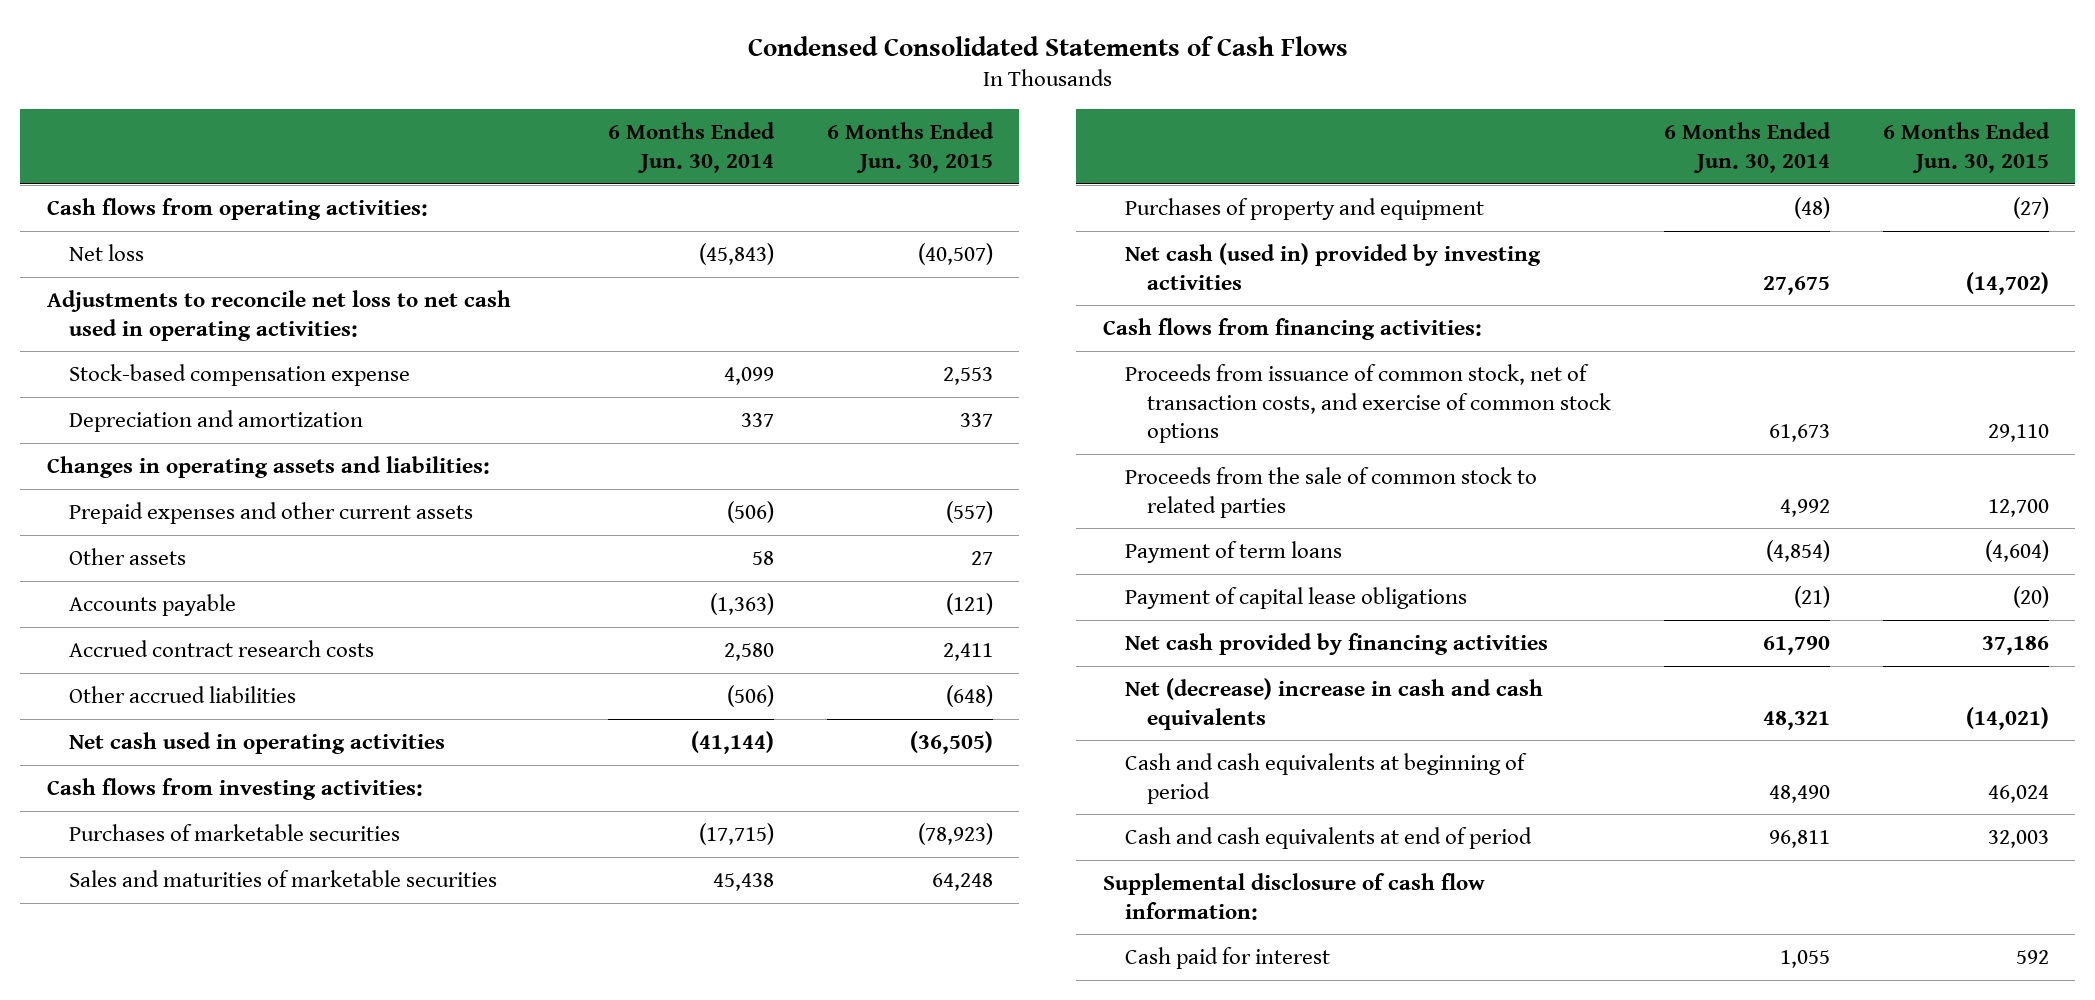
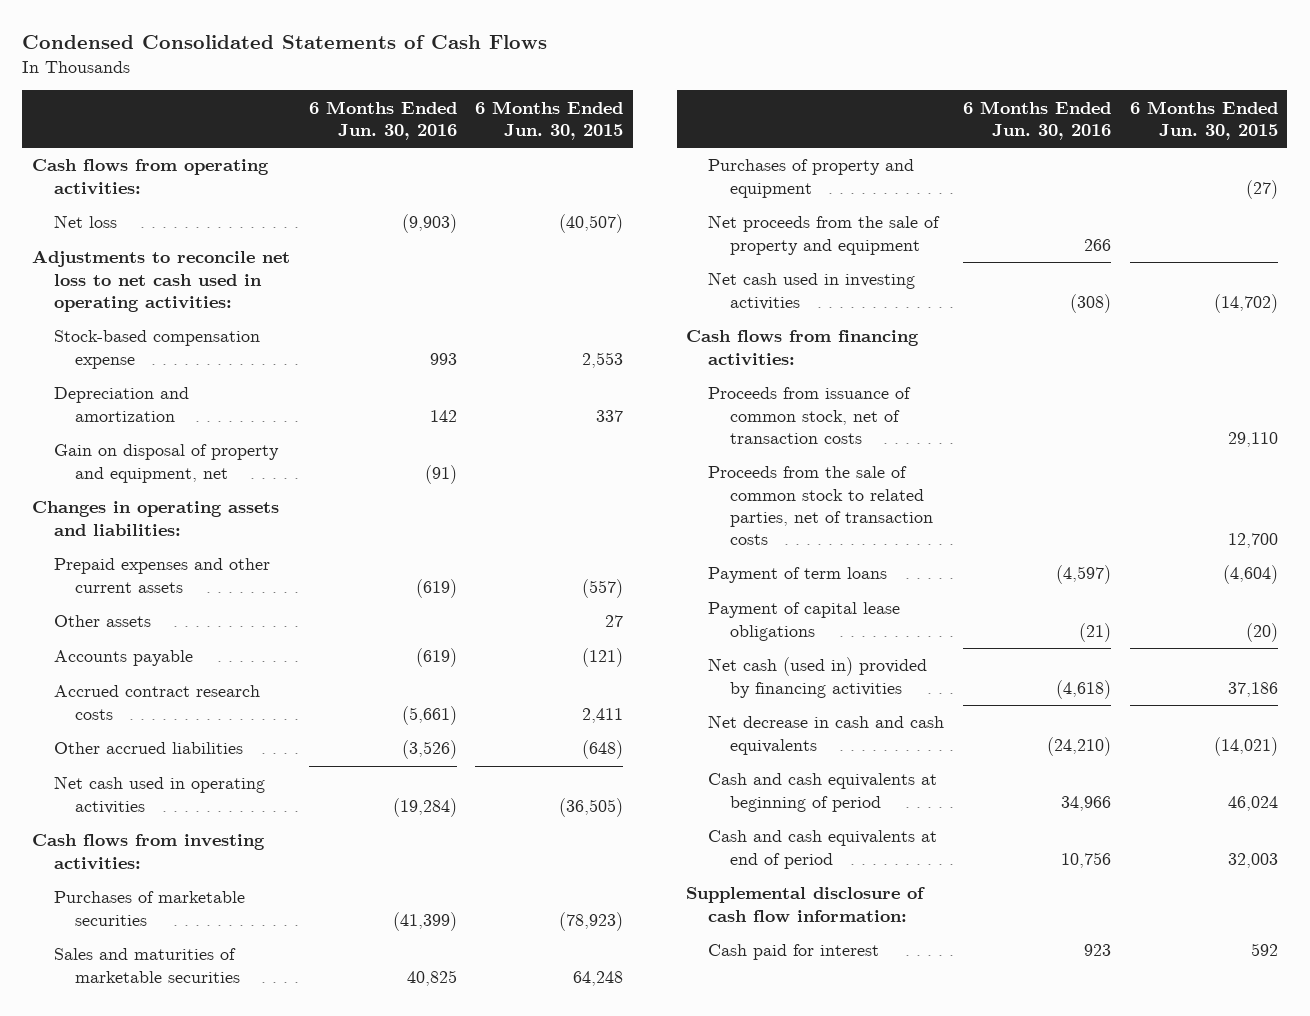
- | 6 Months Ended Jun. 30, 2014 | 6 Months Ended Jun. 30, 2015
+ | 6 Months Ended Jun. 30, 2016 | 6 Months Ended Jun. 30, 2015
+ Gain on disposal of property and equipment, net | (91) |
- Net cash (used in) provided by investing activities | 27,675 | (14,702)
+ Net proceeds from the sale of property and equipment | 266 |
+ Net cash used in investing activities | (308) | (14,702)
- Proceeds from issuance of common stock, net of transaction costs, and exercise of common stock options | 61,673 | 29,110
- Proceeds from the sale of common stock to related parties | 4,992 | 12,700
+ Proceeds from issuance of common stock, net of transaction costs | | 29,110
+ Proceeds from the sale of common stock to related parties, net of transaction costs | | 12,700
- Net cash provided by financing activities | 61,790 | 37,186
- Net (decrease) increase in cash and cash equivalents | 48,321 | (14,021)
+ Net cash (used in) provided by financing activities | (4,618) | 37,186
+ Net decrease in cash and cash equivalents | (24,210) | (14,021)

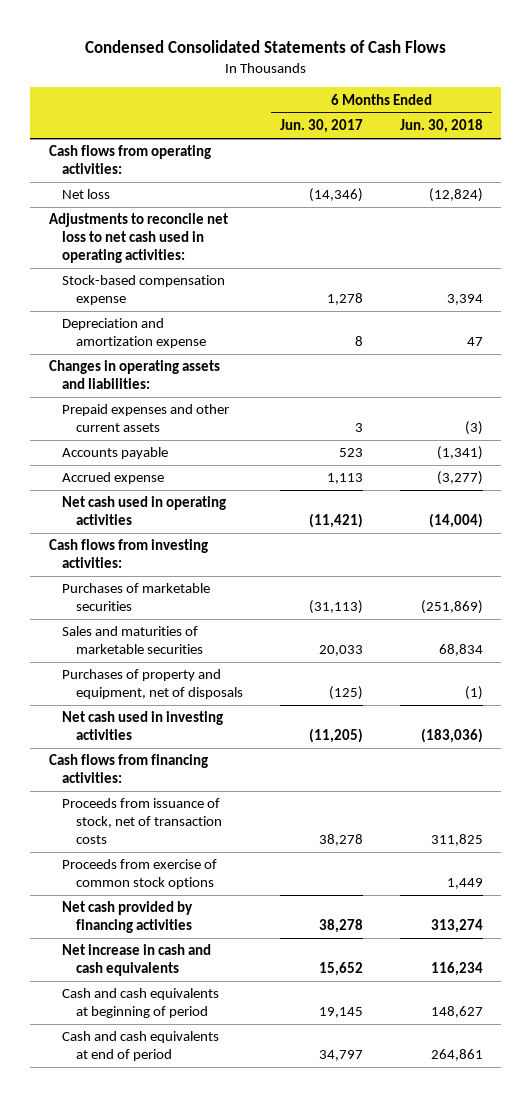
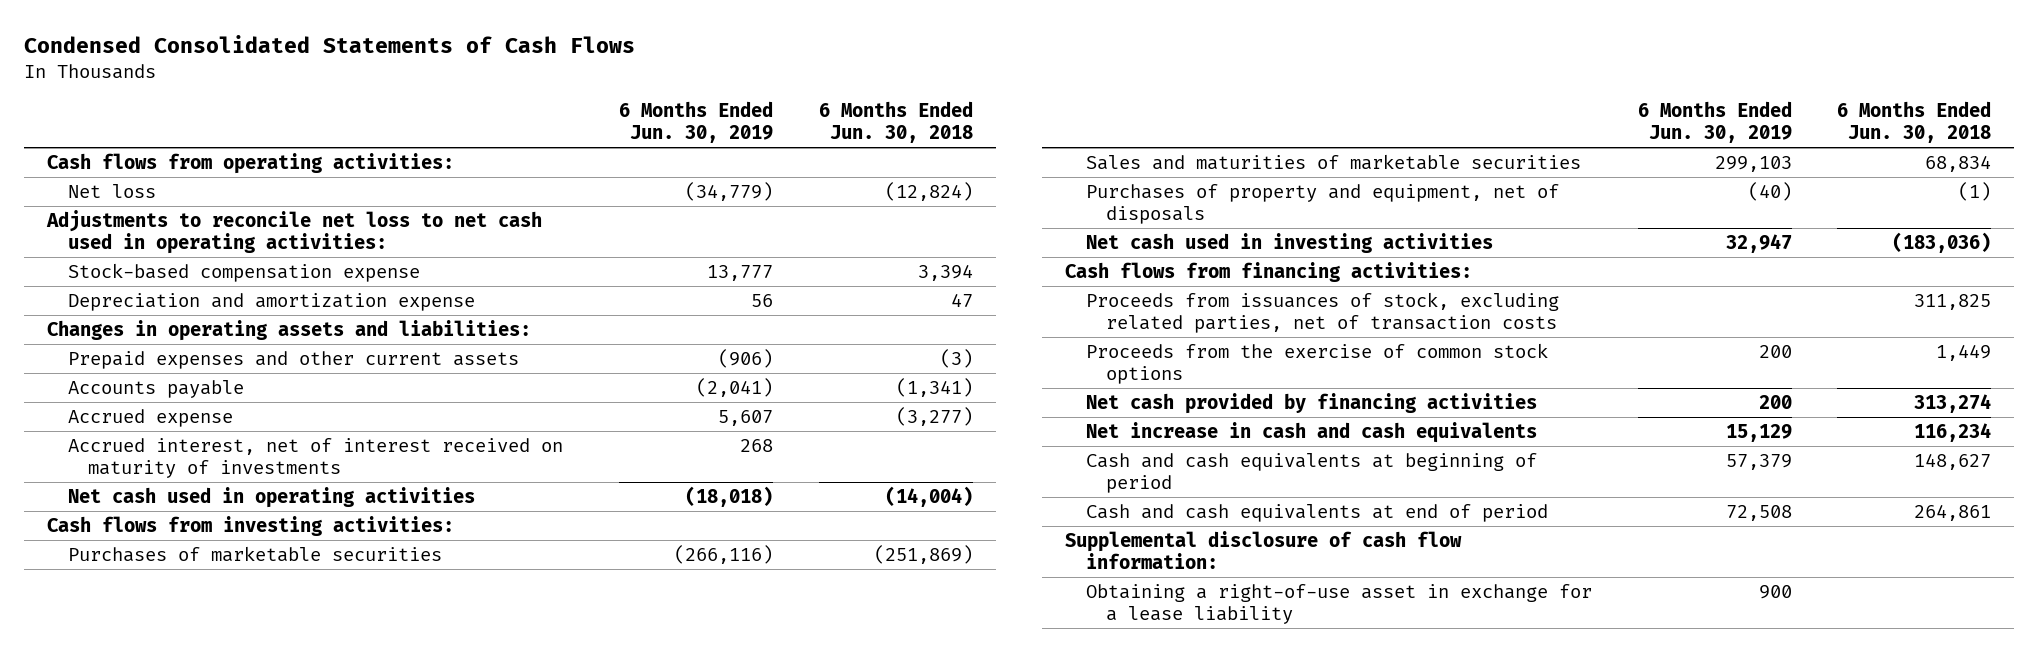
- | 6 Months Ended Jun. 30, 2017 | 6 Months Ended Jun. 30, 2018
+ | 6 Months Ended Jun. 30, 2019 | 6 Months Ended Jun. 30, 2018
+ Accrued interest, net of interest received on maturity of investments | 268 |
- Proceeds from issuance of stock, net of transaction costs | 38,278 | 311,825
- Proceeds from exercise of common stock options | | 1,449
+ Proceeds from issuances of stock, excluding related parties, net of transaction costs | | 311,825
+ Proceeds from the exercise of common stock options | 200 | 1,449
+ Supplemental disclosure of cash flow information:
+ Obtaining a right-of-use asset in exchange for a lease liability | 900 |

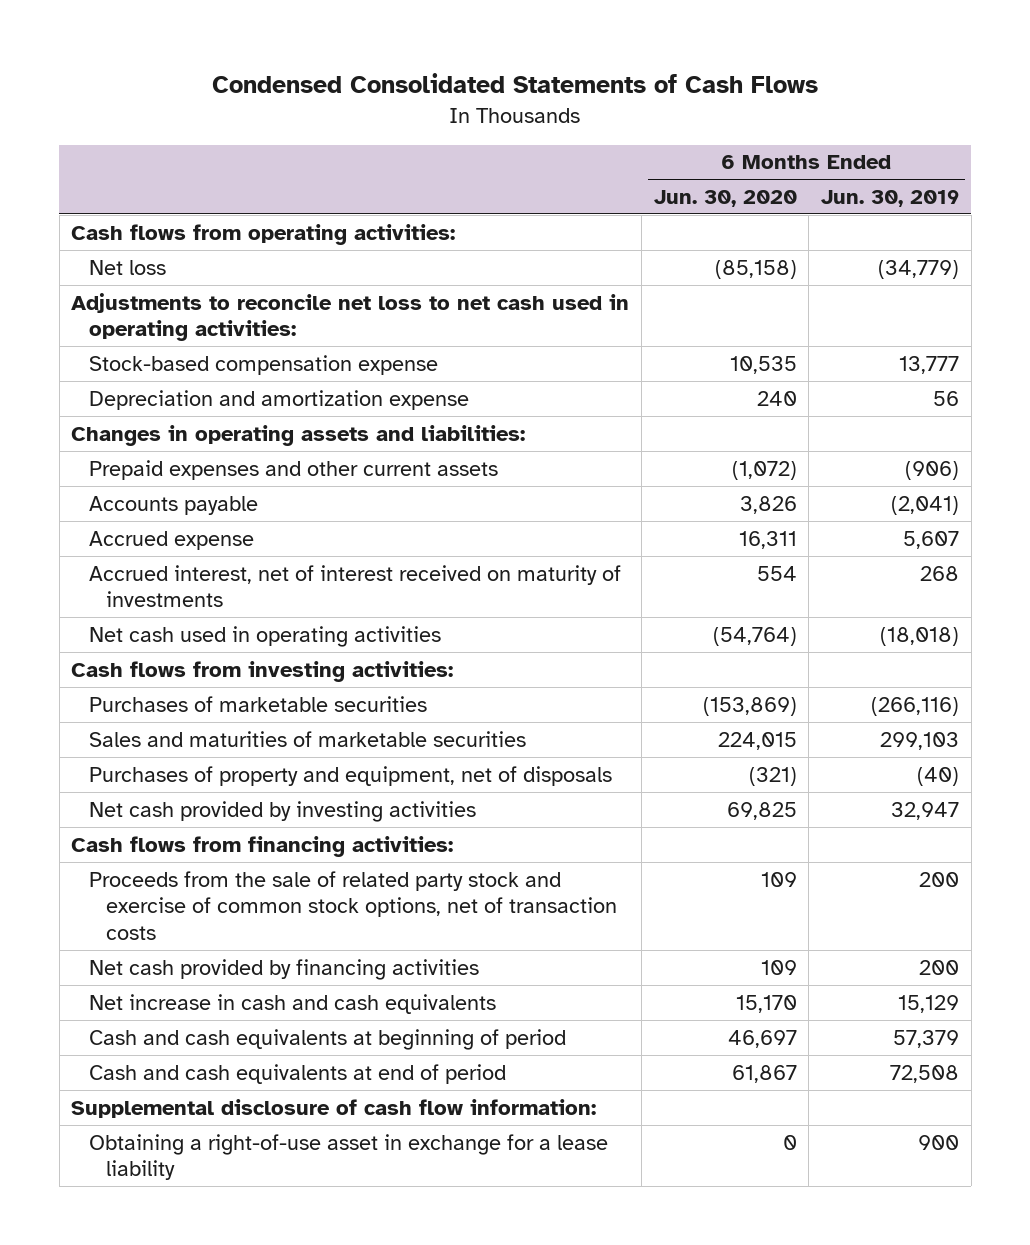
- | 6 Months Ended Jun. 30, 2019 | 6 Months Ended Jun. 30, 2018
+ | 6 Months Ended Jun. 30, 2020 | 6 Months Ended Jun. 30, 2019
- Net cash used in investing activities | 32,947 | (183,036)
+ Net cash provided by investing activities | 69,825 | 32,947
- Proceeds from issuances of stock, excluding related parties, net of transaction costs | | 311,825
- Proceeds from the exercise of common stock options | 200 | 1,449
+ Proceeds from the sale of related party stock and exercise of common stock options, net of transaction costs | 109 | 200

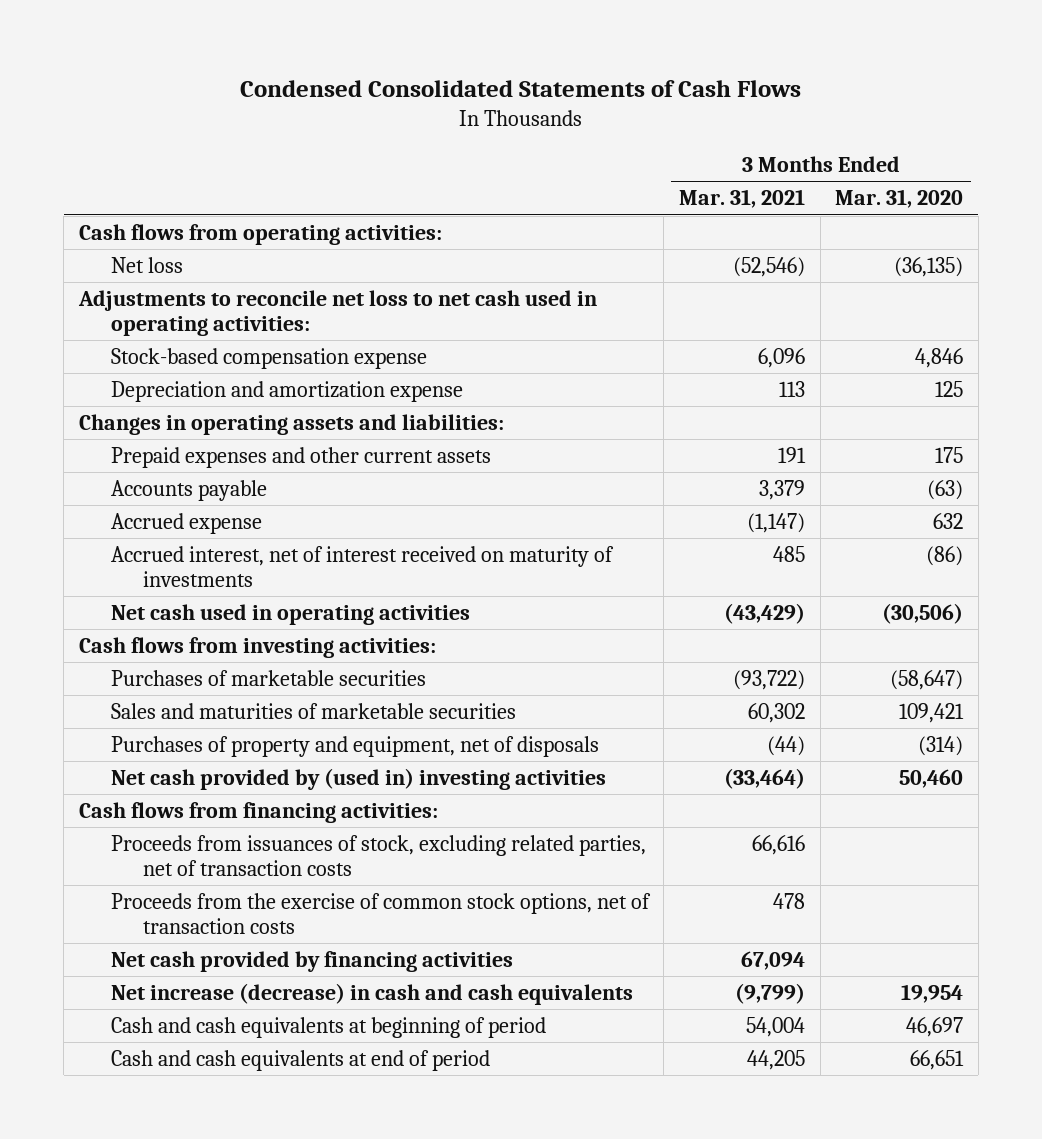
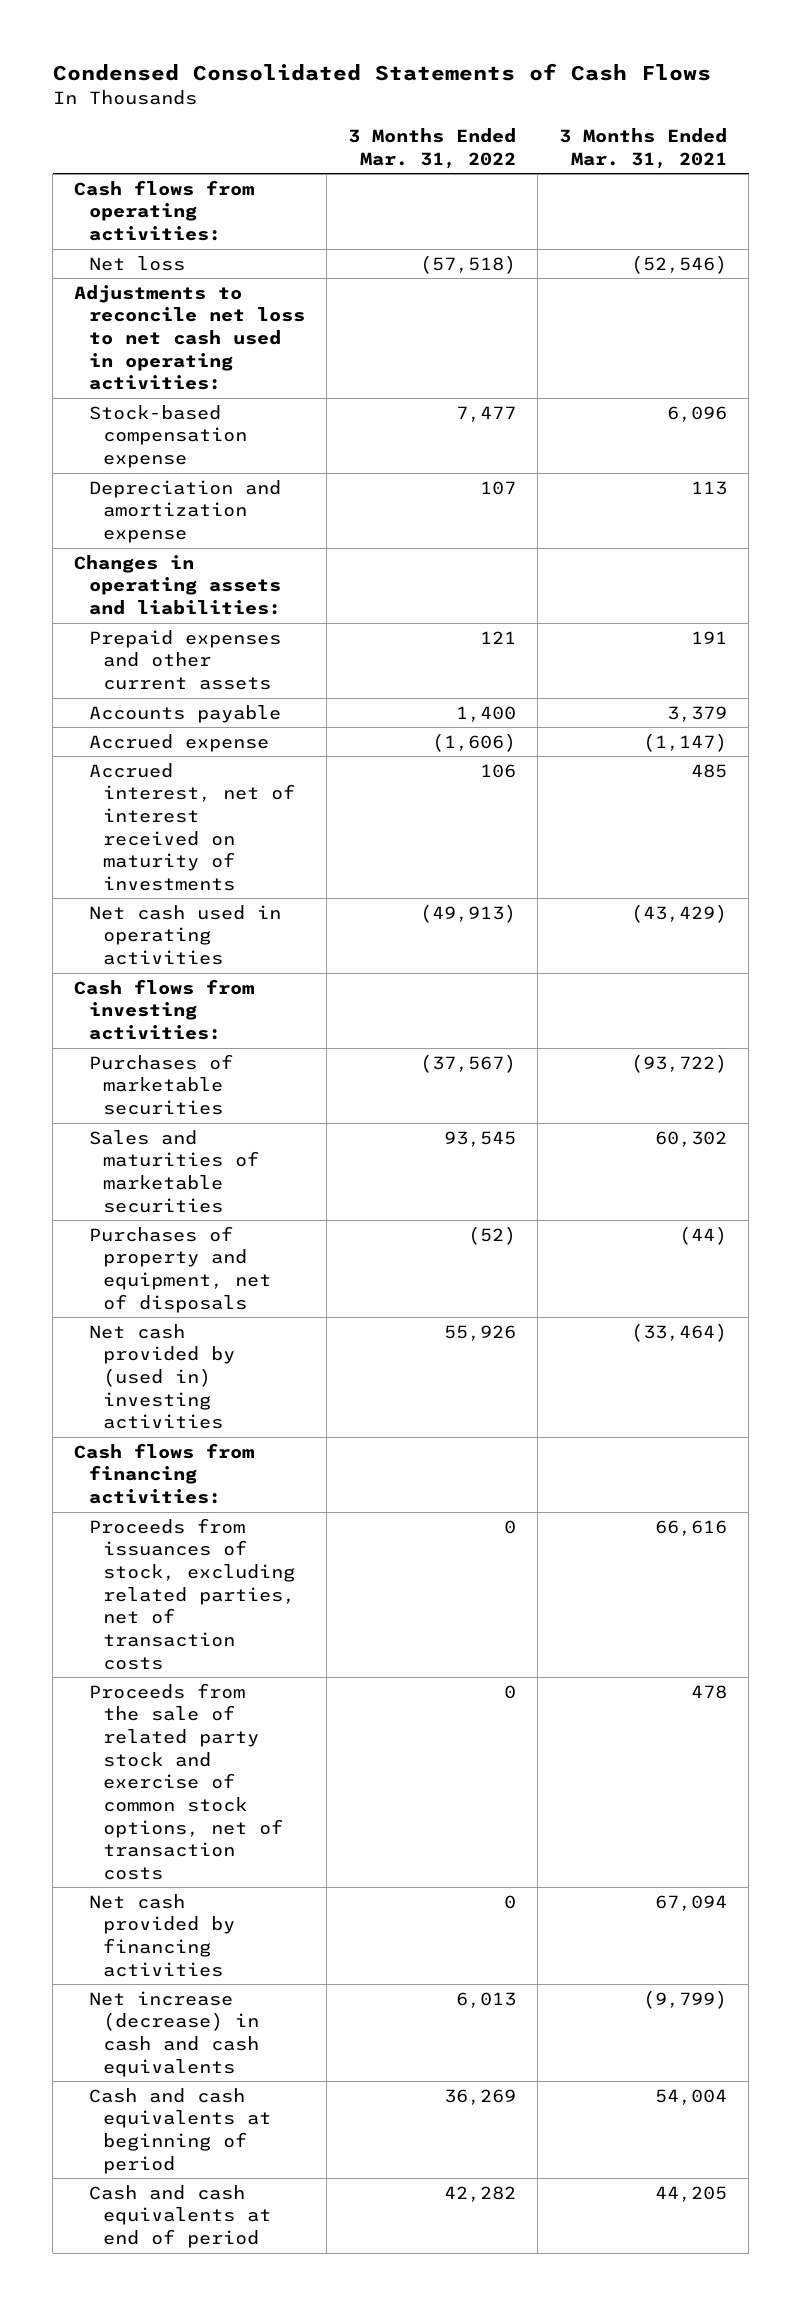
- | 3 Months Ended Mar. 31, 2021 | 3 Months Ended Mar. 31, 2020
+ | 3 Months Ended Mar. 31, 2022 | 3 Months Ended Mar. 31, 2021
- Proceeds from the exercise of common stock options, net of transaction costs | 478 |
+ Proceeds from the sale of related party stock and exercise of common stock options, net of transaction costs | 0 | 478

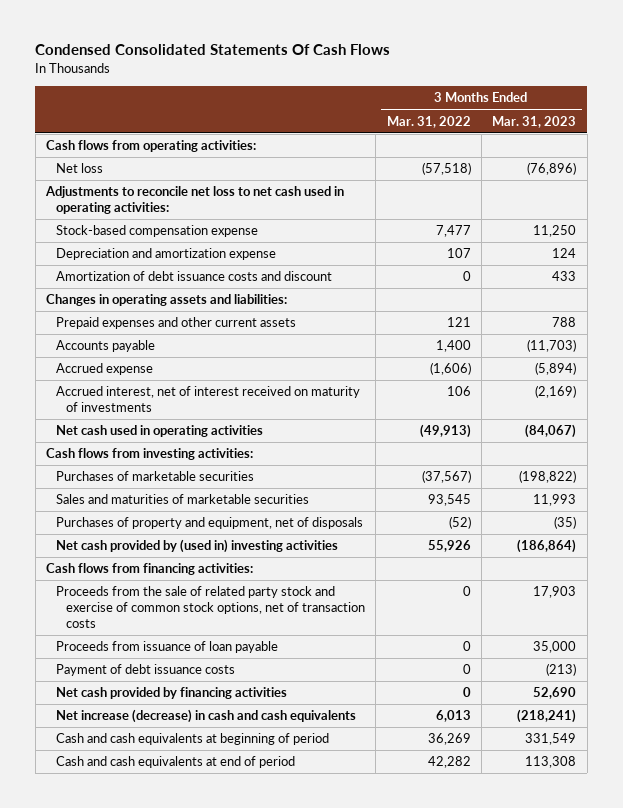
- Condensed Consolidated Statements of Cash Flows
+ Condensed Consolidated Statements Of Cash Flows
- | 3 Months Ended Mar. 31, 2022 | 3 Months Ended Mar. 31, 2021
+ | 3 Months Ended Mar. 31, 2022 | 3 Months Ended Mar. 31, 2023
+ Amortization of debt issuance costs and discount | 0 | 433
- Proceeds from issuances of stock, excluding related parties, net of transaction costs | 0 | 66,616
+ Proceeds from issuance of loan payable | 0 | 35,000
+ Payment of debt issuance costs | 0 | (213)

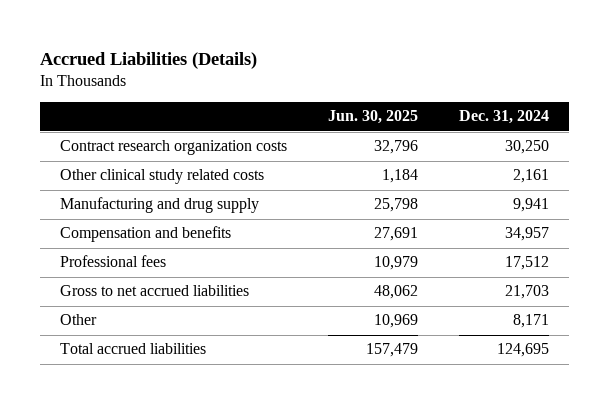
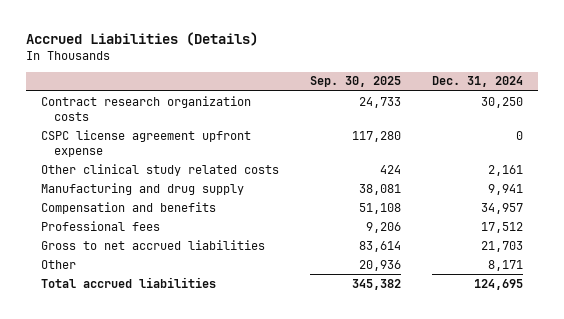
- | Jun. 30, 2025 | Dec. 31, 2024
+ | Sep. 30, 2025 | Dec. 31, 2024
+ CSPC license agreement upfront expense | 117,280 | 0

